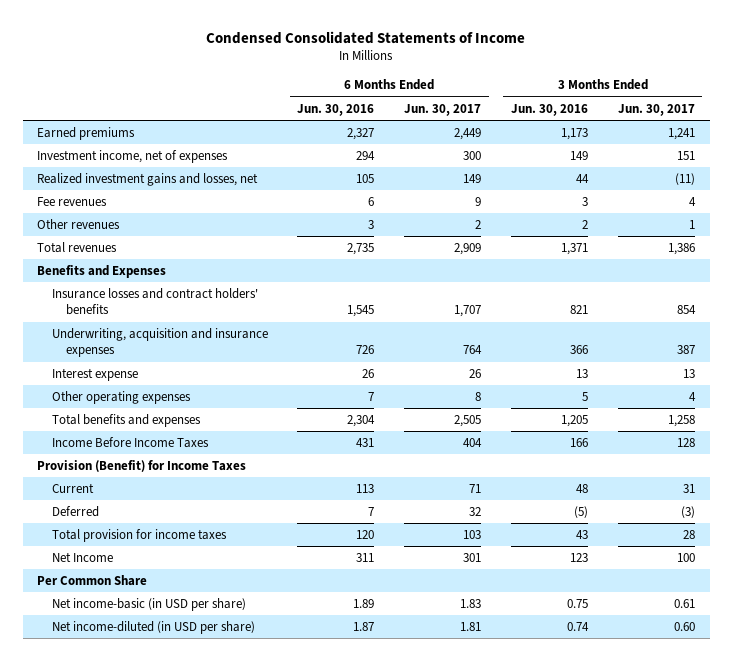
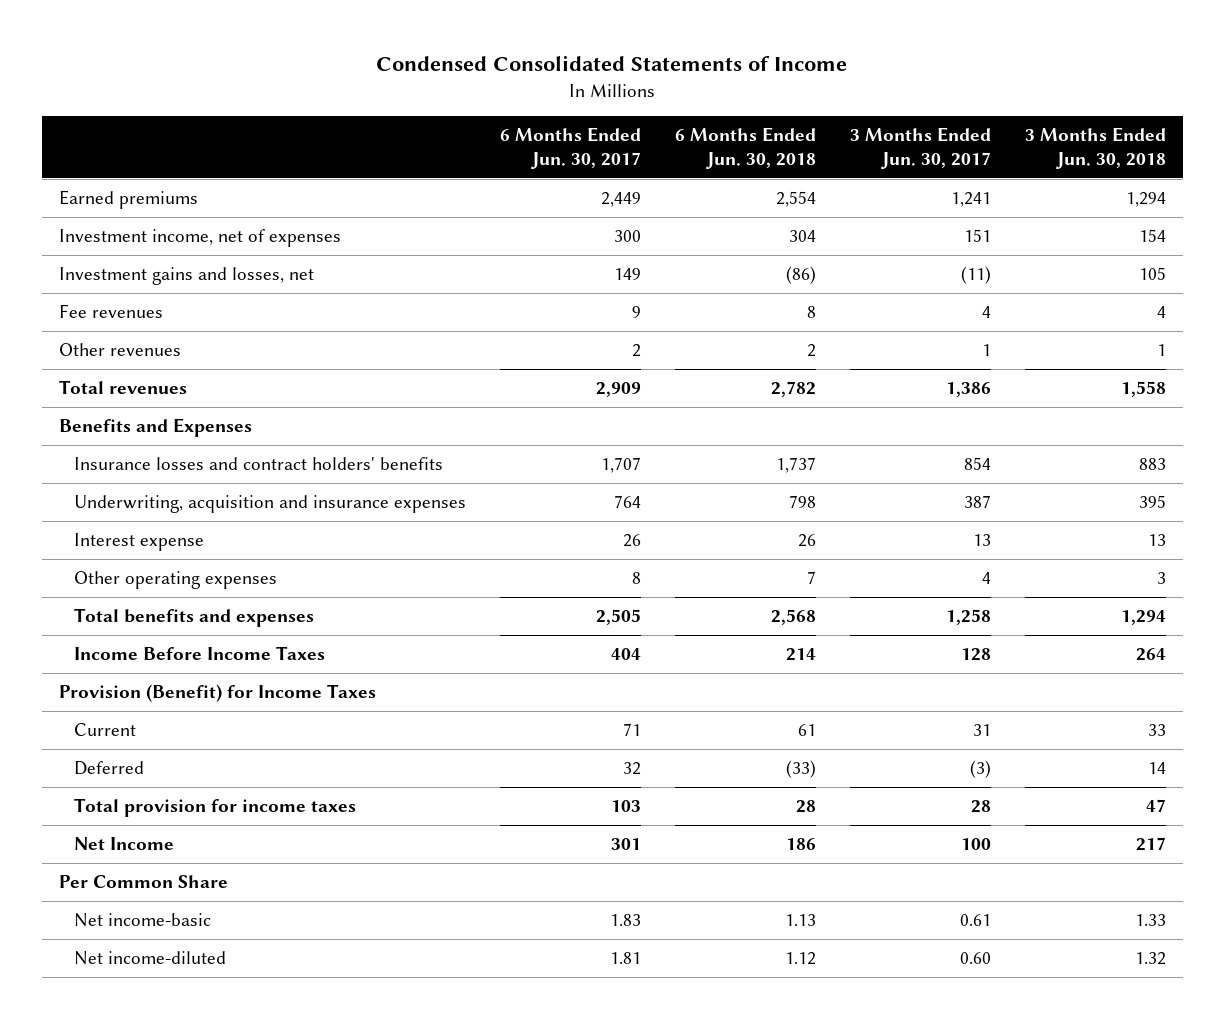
- | 6 Months Ended Jun. 30, 2016 | 6 Months Ended Jun. 30, 2017 | 3 Months Ended Jun. 30, 2016 | 3 Months Ended Jun. 30, 2017
+ | 6 Months Ended Jun. 30, 2017 | 6 Months Ended Jun. 30, 2018 | 3 Months Ended Jun. 30, 2017 | 3 Months Ended Jun. 30, 2018
- Realized investment gains and losses, net | 105 | 149 | 44 | (11)
+ Investment gains and losses, net | 149 | (86) | (11) | 105
- Net income-basic (in USD per share) | 1.89 | 1.83 | 0.75 | 0.61
- Net income-diluted (in USD per share) | 1.87 | 1.81 | 0.74 | 0.60
+ Net income-basic | 1.83 | 1.13 | 0.61 | 1.33
+ Net income-diluted | 1.81 | 1.12 | 0.60 | 1.32

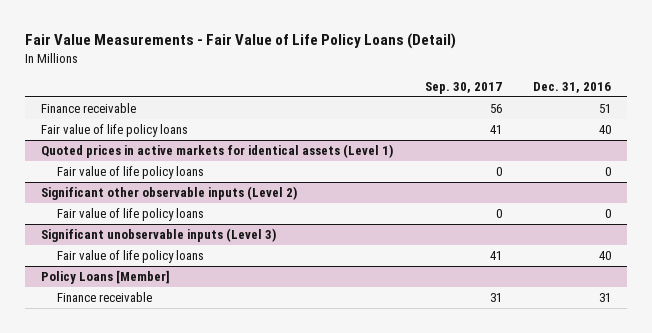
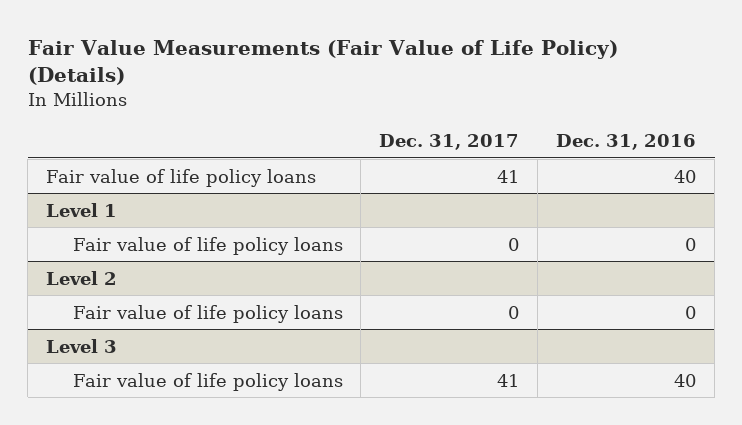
- Fair Value Measurements - Fair Value of Life Policy Loans (Detail)
+ Fair Value Measurements (Fair Value of Life Policy) (Details)
- | Sep. 30, 2017 | Dec. 31, 2016
+ | Dec. 31, 2017 | Dec. 31, 2016
- Finance receivable | 56 | 51
- Quoted prices in active markets for identical assets (Level 1)
+ Level 1
- Significant other observable inputs (Level 2)
+ Level 2
- Significant unobservable inputs (Level 3)
+ Level 3
- Policy Loans [Member]
- Finance receivable | 31 | 31

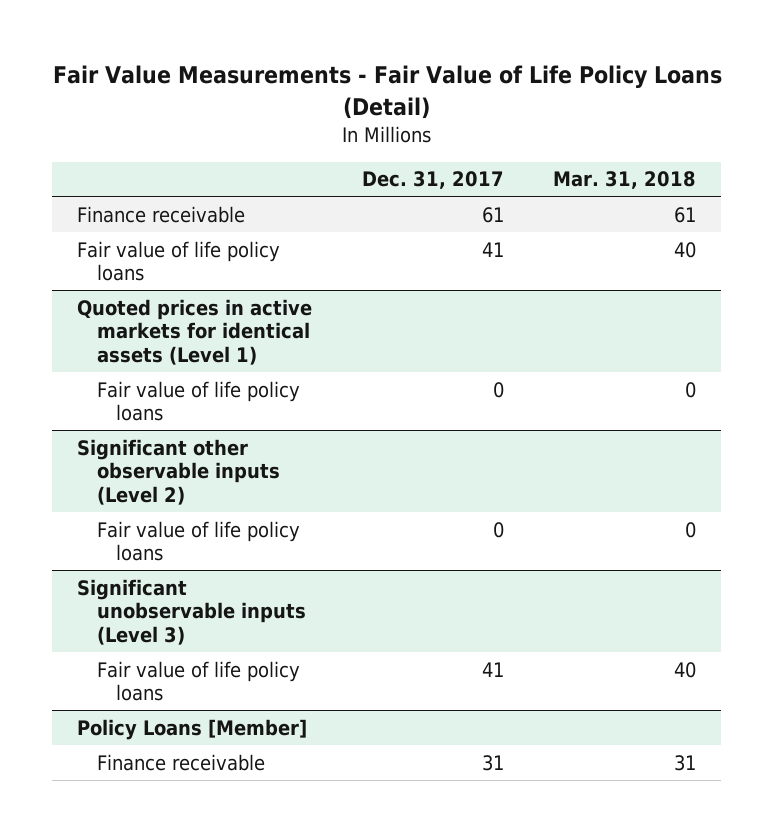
- Fair Value Measurements (Fair Value of Life Policy) (Details)
+ Fair Value Measurements - Fair Value of Life Policy Loans (Detail)
- | Dec. 31, 2017 | Dec. 31, 2016
+ | Dec. 31, 2017 | Mar. 31, 2018
+ Finance receivable | 61 | 61
- Level 1
+ Quoted prices in active markets for identical assets (Level 1)
- Level 2
+ Significant other observable inputs (Level 2)
- Level 3
+ Significant unobservable inputs (Level 3)
+ Policy Loans [Member]
+ Finance receivable | 31 | 31

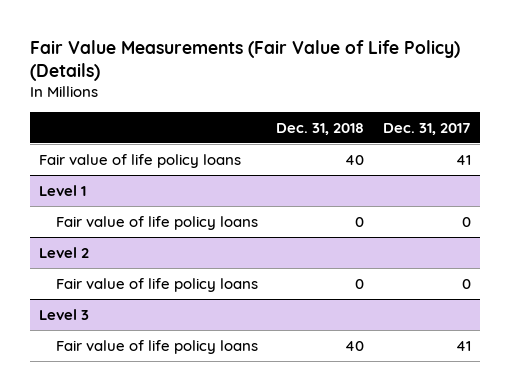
- Fair Value Measurements - Fair Value of Life Policy Loans (Detail)
+ Fair Value Measurements (Fair Value of Life Policy) (Details)
- | Dec. 31, 2017 | Mar. 31, 2018
+ | Dec. 31, 2018 | Dec. 31, 2017
- Finance receivable | 61 | 61
- Quoted prices in active markets for identical assets (Level 1)
+ Level 1
- Significant other observable inputs (Level 2)
+ Level 2
- Significant unobservable inputs (Level 3)
+ Level 3
- Policy Loans [Member]
- Finance receivable | 31 | 31

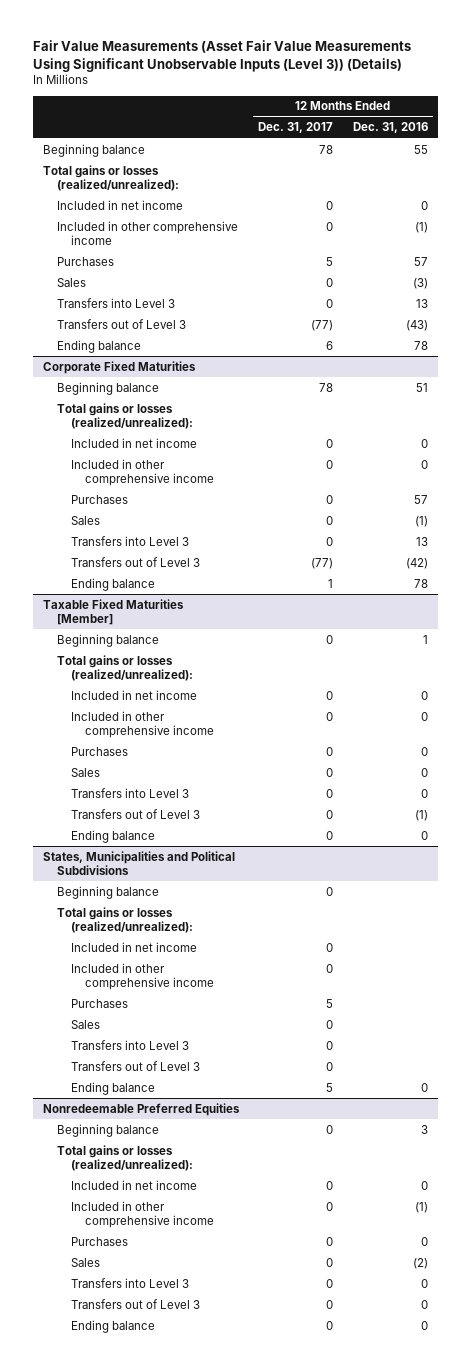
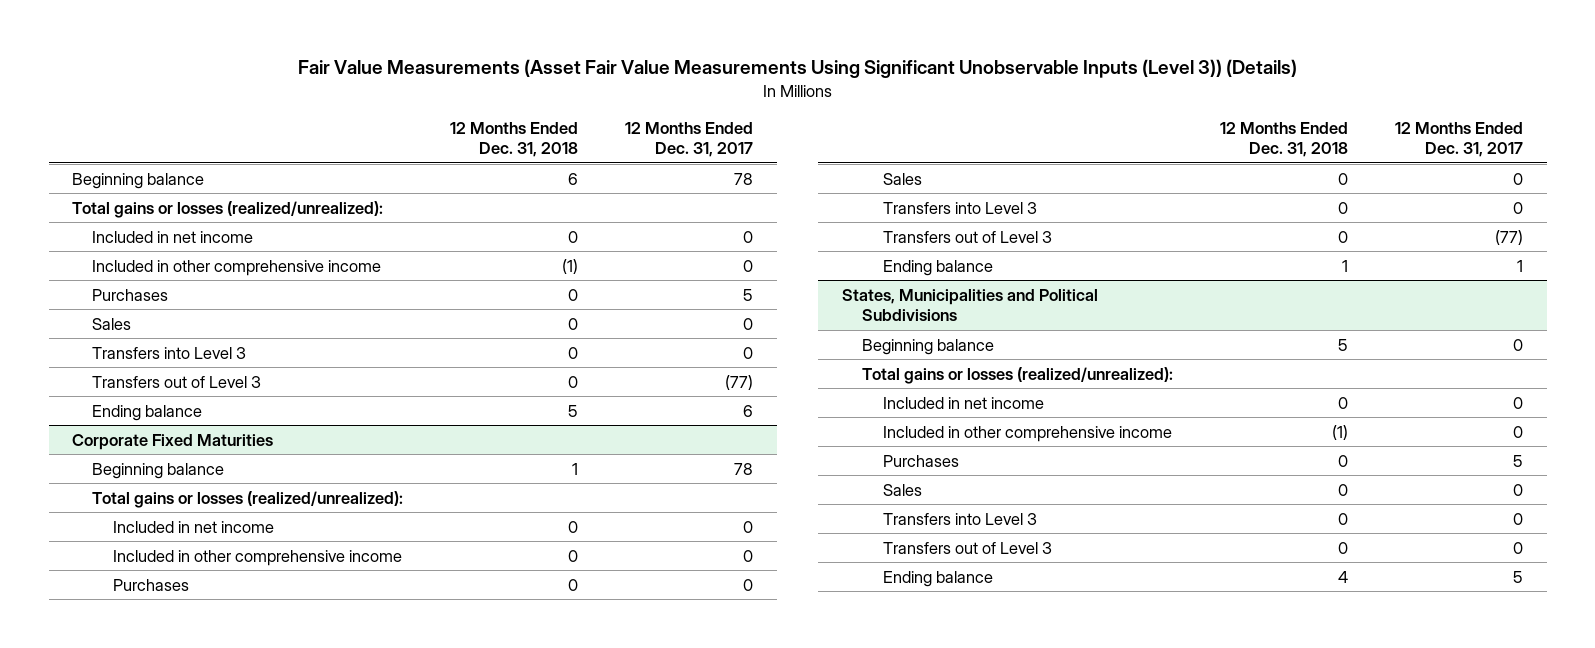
- | 12 Months Ended Dec. 31, 2017 | 12 Months Ended Dec. 31, 2016
+ | 12 Months Ended Dec. 31, 2018 | 12 Months Ended Dec. 31, 2017
- Taxable Fixed Maturities [Member]
- Beginning balance | 0 | 1
- Total gains or losses (realized/unrealized):
- Included in net income | 0 | 0
- Included in other comprehensive income | 0 | 0
- Purchases | 0 | 0
- Sales | 0 | 0
- Transfers into Level 3 | 0 | 0
- Transfers out of Level 3 | 0 | (1)
- Ending balance | 0 | 0
- Nonredeemable Preferred Equities
- Beginning balance | 0 | 3
- Total gains or losses (realized/unrealized):
- Included in net income | 0 | 0
- Included in other comprehensive income | 0 | (1)
- Purchases | 0 | 0
- Sales | 0 | (2)
- Transfers into Level 3 | 0 | 0
- Transfers out of Level 3 | 0 | 0
- Ending balance | 0 | 0

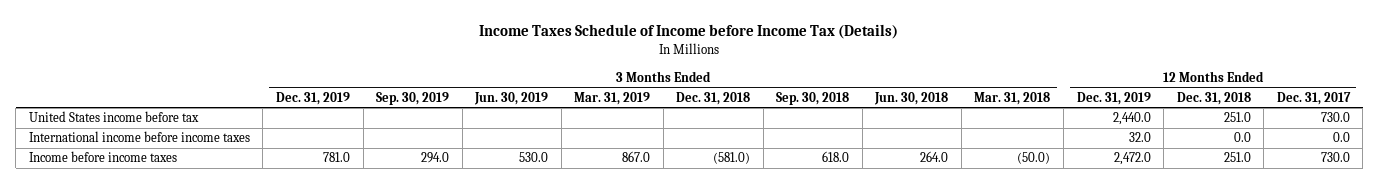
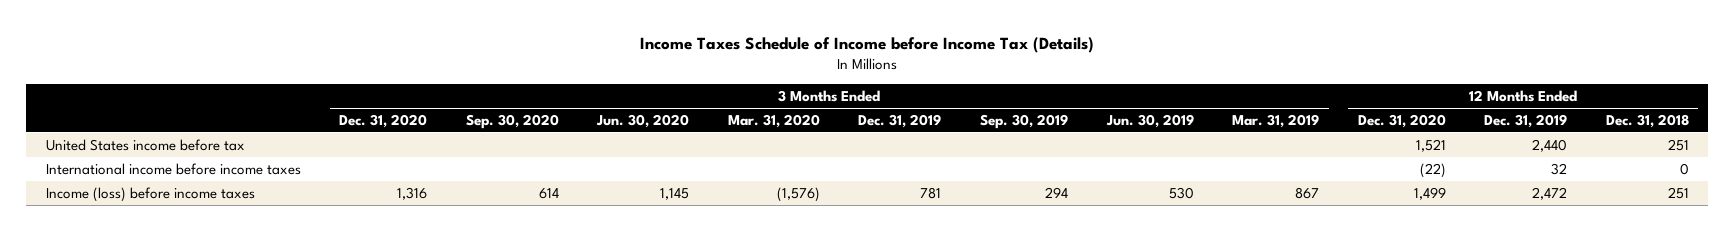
- | 3 Months Ended Dec. 31, 2019 | 3 Months Ended Sep. 30, 2019 | 3 Months Ended Jun. 30, 2019 | 3 Months Ended Mar. 31, 2019 | 3 Months Ended Dec. 31, 2018 | 3 Months Ended Sep. 30, 2018 | 3 Months Ended Jun. 30, 2018 | 3 Months Ended Mar. 31, 2018 | 12 Months Ended Dec. 31, 2019 | 12 Months Ended Dec. 31, 2018 | 12 Months Ended Dec. 31, 2017
+ | 3 Months Ended Dec. 31, 2020 | 3 Months Ended Sep. 30, 2020 | 3 Months Ended Jun. 30, 2020 | 3 Months Ended Mar. 31, 2020 | 3 Months Ended Dec. 31, 2019 | 3 Months Ended Sep. 30, 2019 | 3 Months Ended Jun. 30, 2019 | 3 Months Ended Mar. 31, 2019 | 12 Months Ended Dec. 31, 2020 | 12 Months Ended Dec. 31, 2019 | 12 Months Ended Dec. 31, 2018
- United States income before tax | | | | | | | | | 2,440.0 | 251.0 | 730.0
- International income before income taxes | | | | | | | | | 32.0 | 0.0 | 0.0
- Income before income taxes | 781.0 | 294.0 | 530.0 | 867.0 | (581.0) | 618.0 | 264.0 | (50.0) | 2,472.0 | 251.0 | 730.0
+ United States income before tax | | | | | | | | | 1,521 | 2,440 | 251
+ International income before income taxes | | | | | | | | | (22) | 32 | 0
+ Income (loss) before income taxes | 1,316 | 614 | 1,145 | (1,576) | 781 | 294 | 530 | 867 | 1,499 | 2,472 | 251

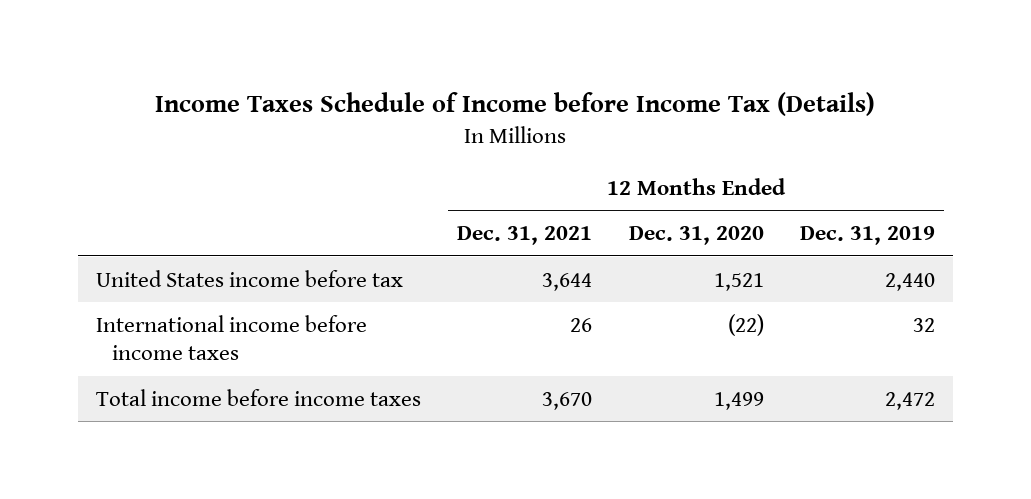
- | 3 Months Ended Dec. 31, 2020 | 3 Months Ended Sep. 30, 2020 | 3 Months Ended Jun. 30, 2020 | 3 Months Ended Mar. 31, 2020 | 3 Months Ended Dec. 31, 2019 | 3 Months Ended Sep. 30, 2019 | 3 Months Ended Jun. 30, 2019 | 3 Months Ended Mar. 31, 2019 | 12 Months Ended Dec. 31, 2020 | 12 Months Ended Dec. 31, 2019 | 12 Months Ended Dec. 31, 2018
+ | 12 Months Ended Dec. 31, 2021 | 12 Months Ended Dec. 31, 2020 | 12 Months Ended Dec. 31, 2019
- Income (loss) before income taxes | 1,316 | 614 | 1,145 | (1,576) | 781 | 294 | 530 | 867 | 1,499 | 2,472 | 251
+ Total income before income taxes | 3,670 | 1,499 | 2,472

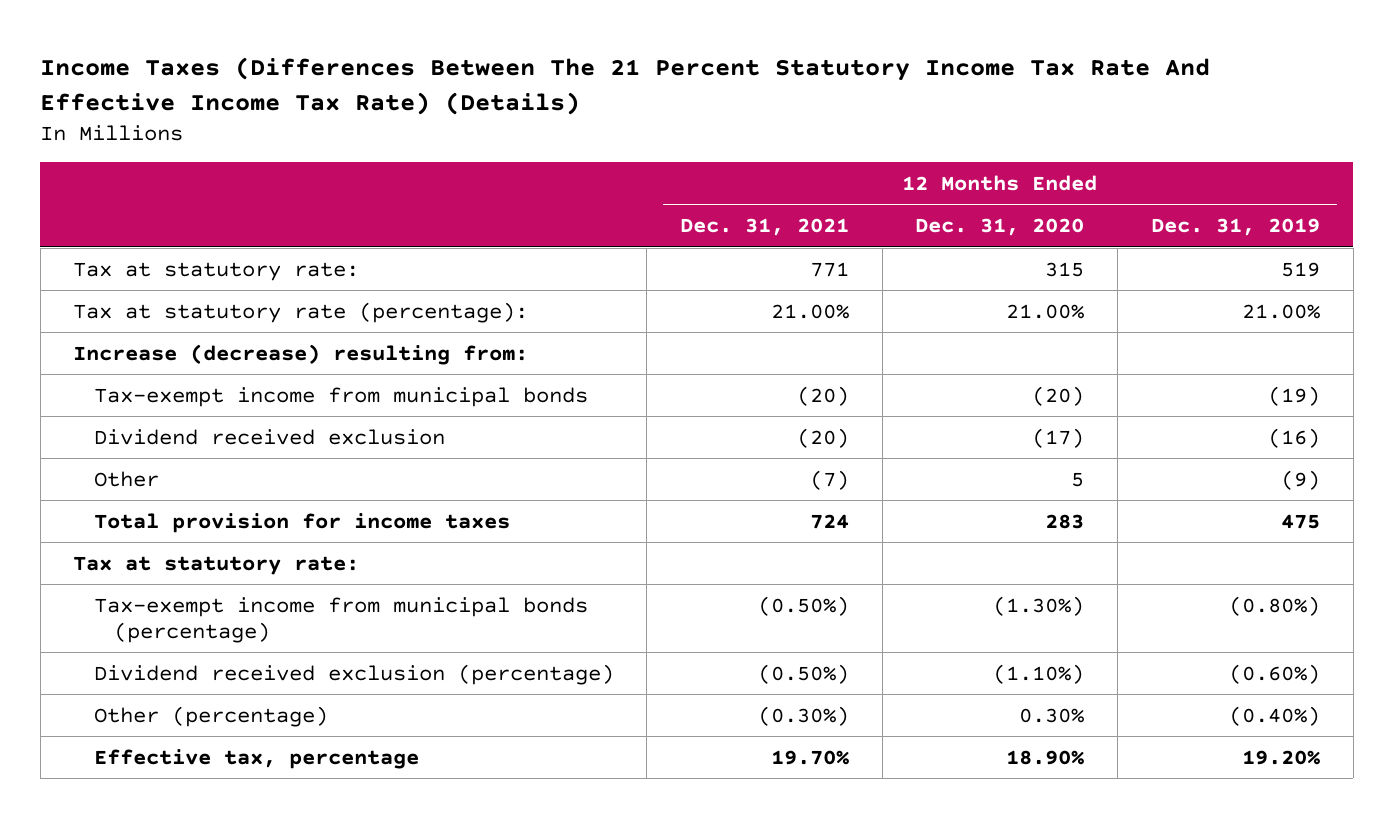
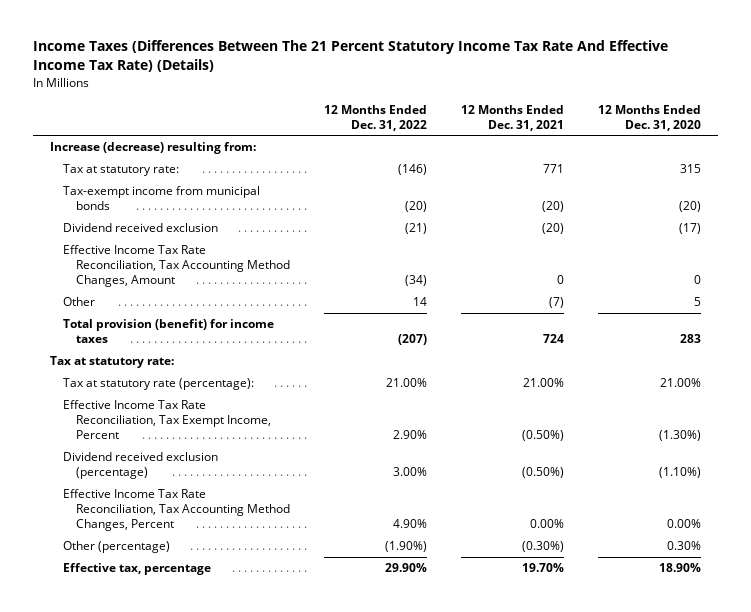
- | 12 Months Ended Dec. 31, 2021 | 12 Months Ended Dec. 31, 2020 | 12 Months Ended Dec. 31, 2019
+ | 12 Months Ended Dec. 31, 2022 | 12 Months Ended Dec. 31, 2021 | 12 Months Ended Dec. 31, 2020
moved down: Tax at statutory rate: | (146) | 771 | 315
+ Effective Income Tax Rate Reconciliation, Tax Accounting Method Changes, Amount | (34) | 0 | 0
- Total provision for income taxes | 724 | 283 | 475
+ Total provision (benefit) for income taxes | (207) | 724 | 283
- Tax-exempt income from municipal bonds (percentage) | (0.50%) | (1.30%) | (0.80%)
moved down: Tax at statutory rate (percentage): | 21.00% | 21.00% | 21.00%
+ Effective Income Tax Rate Reconciliation, Tax Exempt Income, Percent | 2.90% | (0.50%) | (1.30%)
+ Effective Income Tax Rate Reconciliation, Tax Accounting Method Changes, Percent | 4.90% | 0.00% | 0.00%

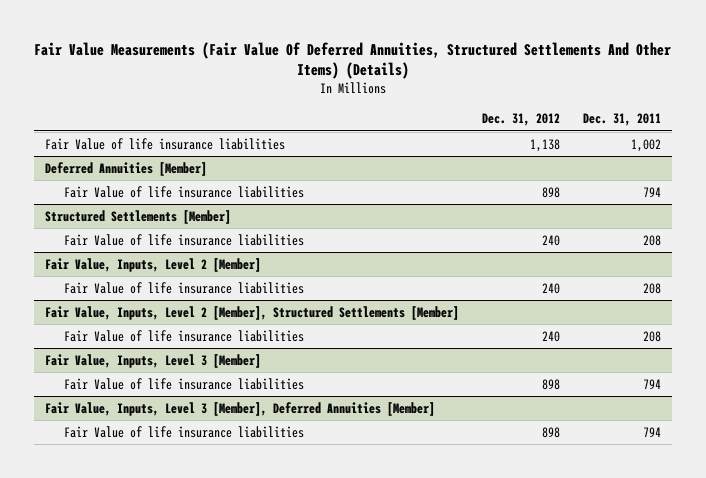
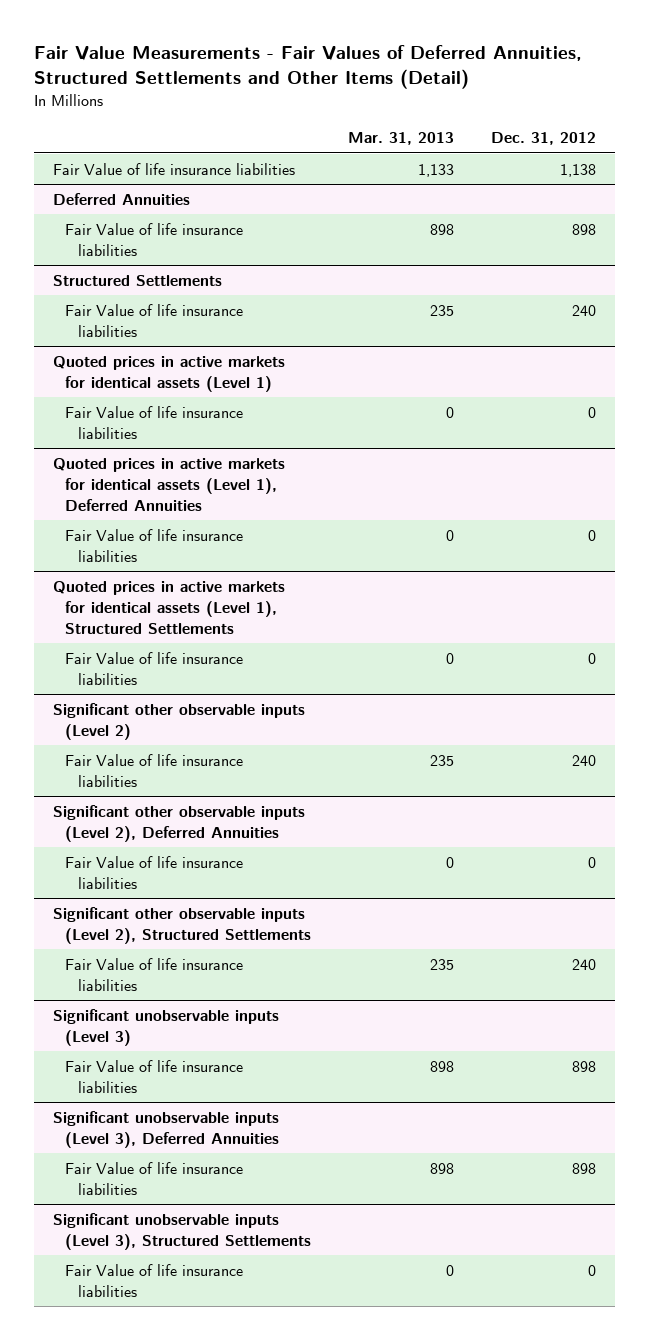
- Fair Value Measurements (Fair Value Of Deferred Annuities, Structured Settlements And Other Items) (Details)
+ Fair Value Measurements - Fair Values of Deferred Annuities, Structured Settlements and Other Items (Detail)
- | Dec. 31, 2012 | Dec. 31, 2011
+ | Mar. 31, 2013 | Dec. 31, 2012
- Deferred Annuities [Member]
+ Deferred Annuities
- Structured Settlements [Member]
+ Structured Settlements
- Fair Value, Inputs, Level 2 [Member]
+ Quoted prices in active markets for identical assets (Level 1)
+ Fair Value of life insurance liabilities | 0 | 0
+ Quoted prices in active markets for identical assets (Level 1), Deferred Annuities
+ Fair Value of life insurance liabilities | 0 | 0
+ Quoted prices in active markets for identical assets (Level 1), Structured Settlements
+ Fair Value of life insurance liabilities | 0 | 0
+ Significant other observable inputs (Level 2)
- Fair Value, Inputs, Level 2 [Member], Structured Settlements [Member]
+ Significant other observable inputs (Level 2), Deferred Annuities
+ Fair Value of life insurance liabilities | 0 | 0
+ Significant other observable inputs (Level 2), Structured Settlements
- Fair Value, Inputs, Level 3 [Member]
+ Significant unobservable inputs (Level 3)
- Fair Value, Inputs, Level 3 [Member], Deferred Annuities [Member]
+ Significant unobservable inputs (Level 3), Deferred Annuities
+ Significant unobservable inputs (Level 3), Structured Settlements
+ Fair Value of life insurance liabilities | 0 | 0

